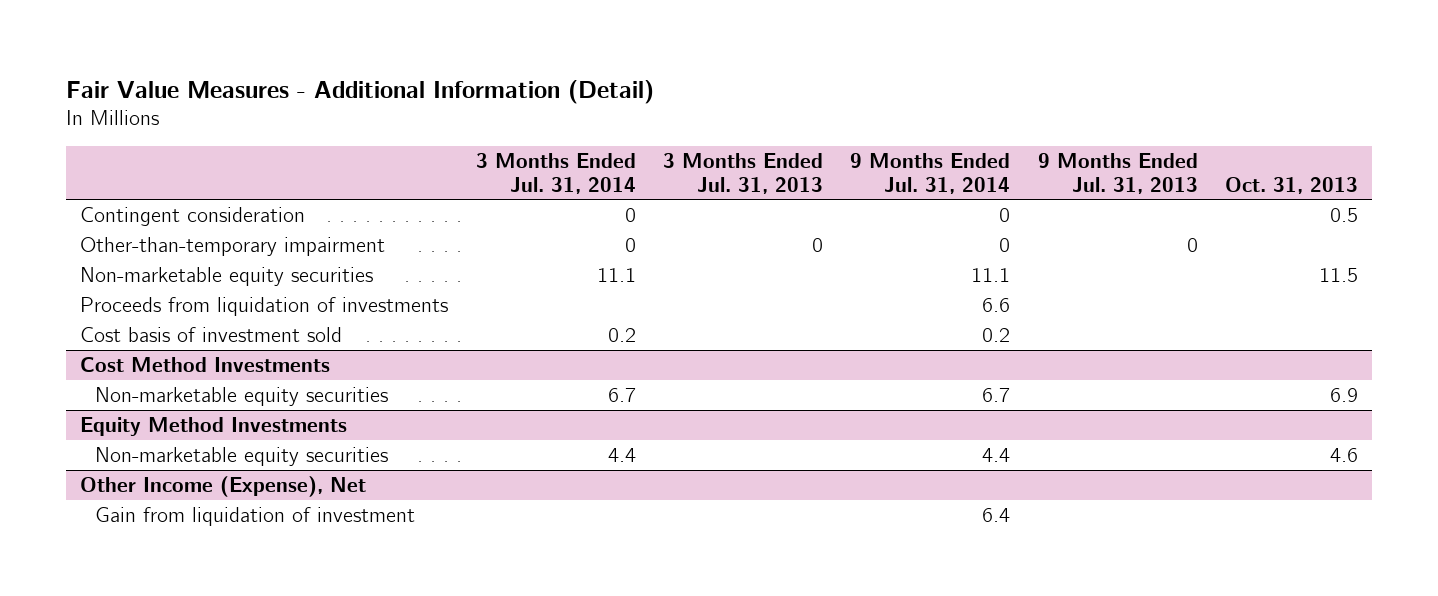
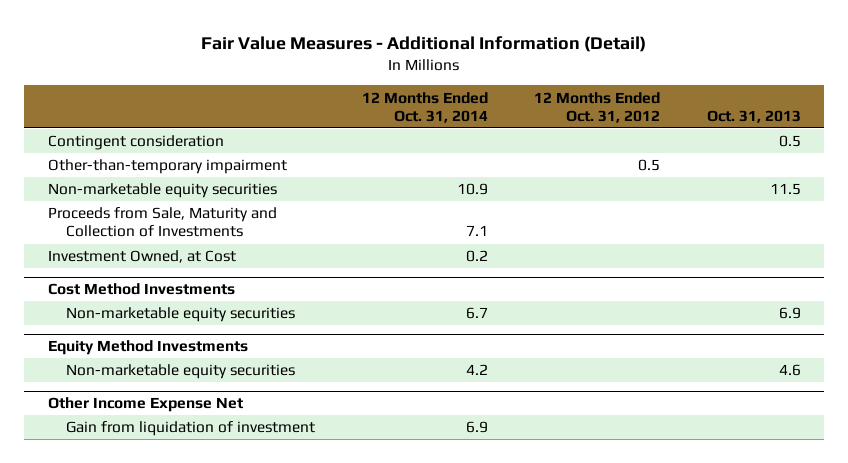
- | 3 Months Ended Jul. 31, 2014 | 3 Months Ended Jul. 31, 2013 | 9 Months Ended Jul. 31, 2014 | 9 Months Ended Jul. 31, 2013 | Oct. 31, 2013
+ | 12 Months Ended Oct. 31, 2014 | 12 Months Ended Oct. 31, 2012 | Oct. 31, 2013
- Proceeds from liquidation of investments | | | 6.6 | |
- Cost basis of investment sold | 0.2 | | 0.2 | |
+ Proceeds from Sale, Maturity and Collection of Investments | 7.1 | |
+ Investment Owned, at Cost | 0.2 | |
- Other Income (Expense), Net
+ Other Income Expense Net

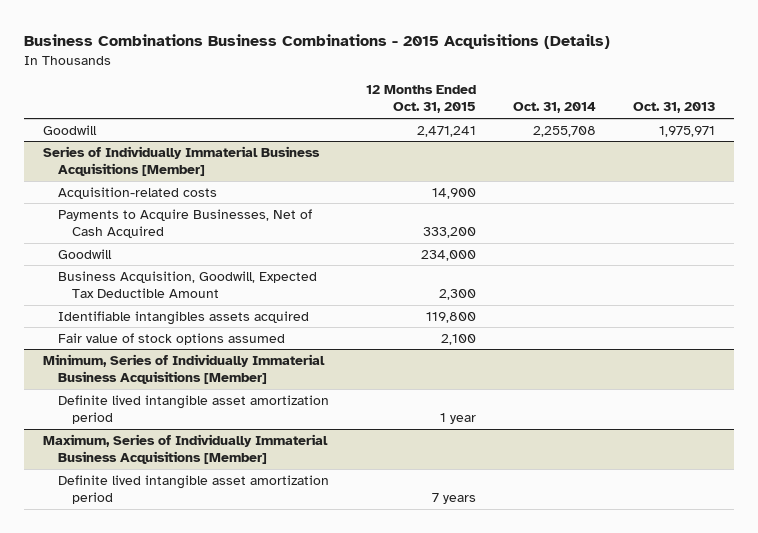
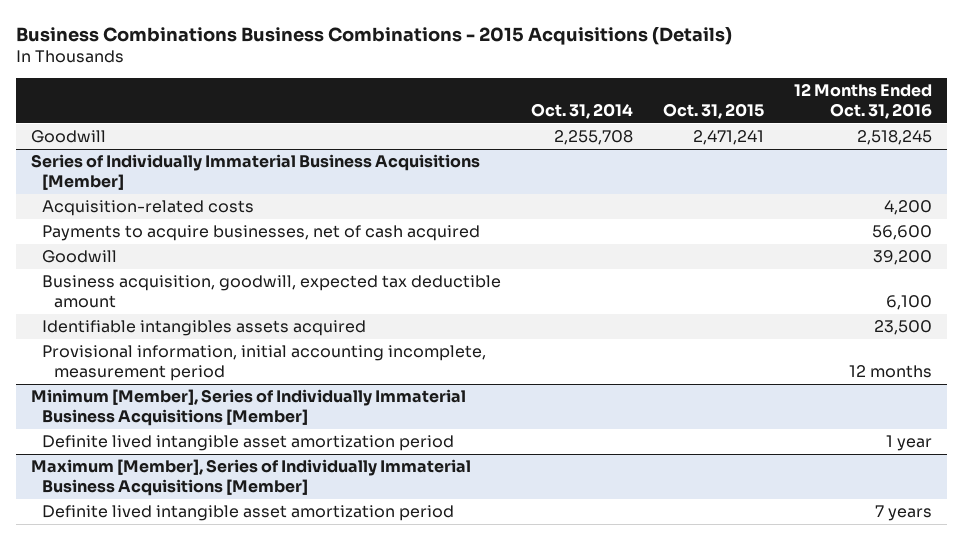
- | 12 Months Ended Oct. 31, 2015 | Oct. 31, 2014 | Oct. 31, 2013
+ | Oct. 31, 2014 | Oct. 31, 2015 | 12 Months Ended Oct. 31, 2016
@ Series of Individually Immaterial Business Acquisitions [Member]
- Payments to Acquire Businesses, Net of Cash Acquired | 333,200 | |
+ Payments to acquire businesses, net of cash acquired | | | 56,600
- Business Acquisition, Goodwill, Expected Tax Deductible Amount | 2,300 | |
+ Business acquisition, goodwill, expected tax deductible amount | | | 6,100
- Fair value of stock options assumed | 2,100 | |
- Minimum, Series of Individually Immaterial Business Acquisitions [Member]
@ Series of Individually Immaterial Business Acquisitions [Member]
+ Provisional information, initial accounting incomplete, measurement period | | | 12 months
+ Minimum [Member], Series of Individually Immaterial Business Acquisitions [Member]
- Maximum, Series of Individually Immaterial Business Acquisitions [Member]
+ Maximum [Member], Series of Individually Immaterial Business Acquisitions [Member]

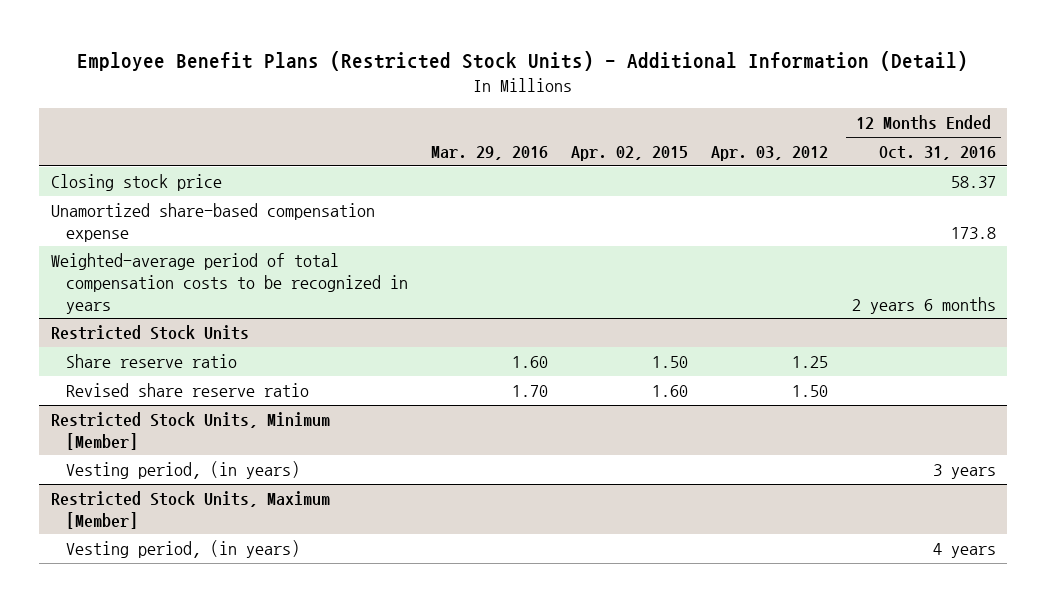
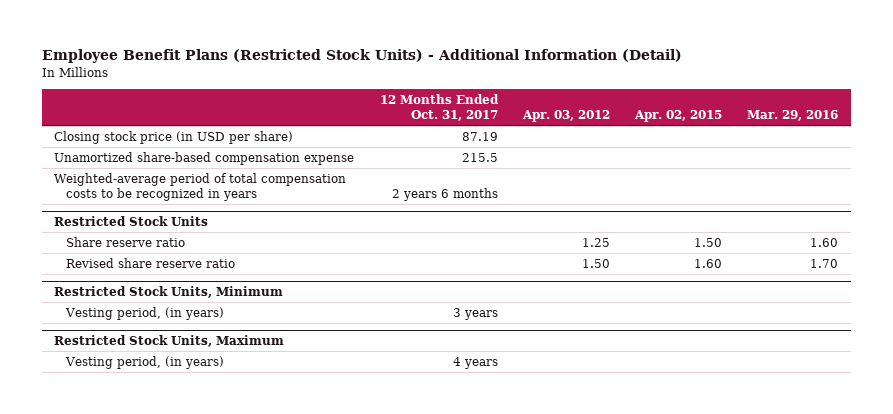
- | Mar. 29, 2016 | Apr. 02, 2015 | Apr. 03, 2012 | 12 Months Ended Oct. 31, 2016
+ | 12 Months Ended Oct. 31, 2017 | Apr. 03, 2012 | Apr. 02, 2015 | Mar. 29, 2016
- Closing stock price | | | | 58.37
+ Closing stock price (in USD per share) | 87.19 | | |
- Restricted Stock Units, Minimum [Member]
+ Restricted Stock Units, Minimum
- Restricted Stock Units, Maximum [Member]
+ Restricted Stock Units, Maximum

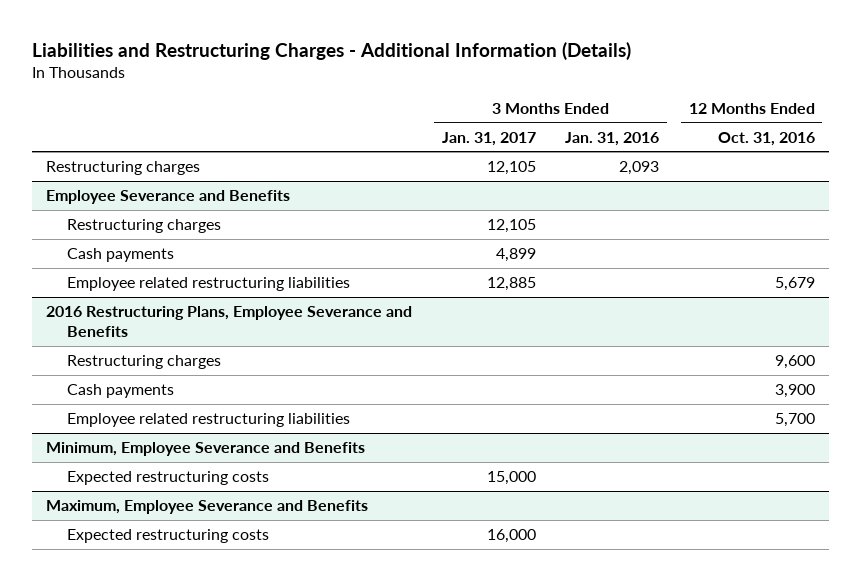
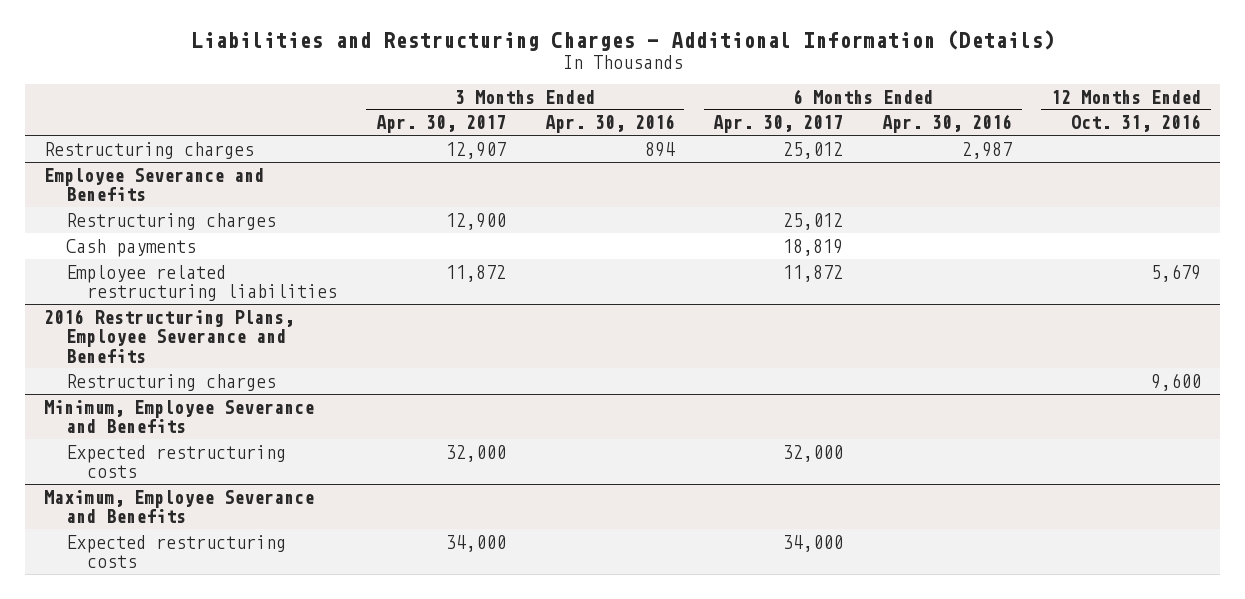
- | 3 Months Ended Jan. 31, 2017 | 3 Months Ended Jan. 31, 2016 | 12 Months Ended Oct. 31, 2016
+ | 3 Months Ended Apr. 30, 2017 | 3 Months Ended Apr. 30, 2016 | 6 Months Ended Apr. 30, 2017 | 6 Months Ended Apr. 30, 2016 | 12 Months Ended Oct. 31, 2016
@ 2016 Restructuring Plans, Employee Severance and Benefits
- Cash payments | | | 3,900
- Employee related restructuring liabilities | | | 5,700

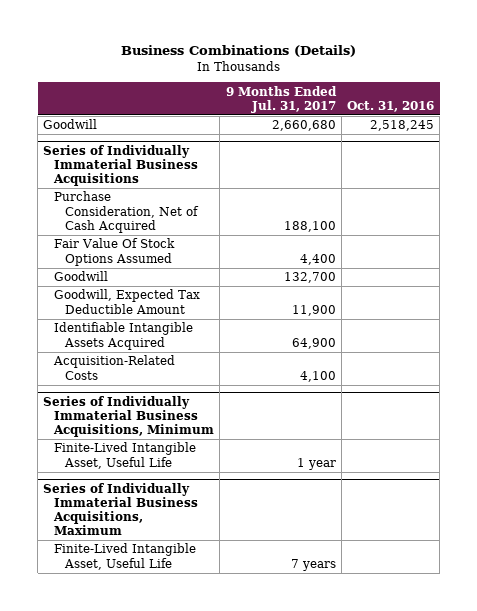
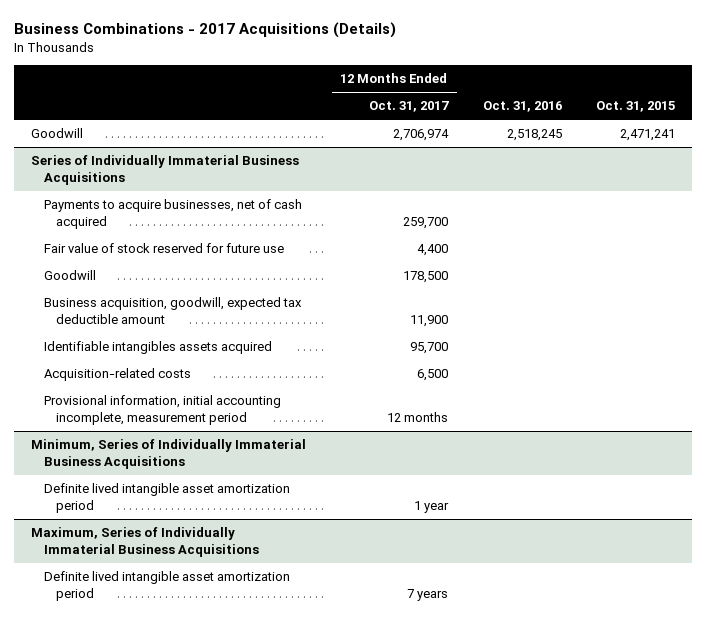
- Business Combinations (Details)
+ Business Combinations - 2017 Acquisitions (Details)
- | 9 Months Ended Jul. 31, 2017 | Oct. 31, 2016
+ | 12 Months Ended Oct. 31, 2017 | Oct. 31, 2016 | Oct. 31, 2015
@ Series of Individually Immaterial Business Acquisitions
- Purchase Consideration, Net of Cash Acquired | 188,100 |
- Fair Value Of Stock Options Assumed | 4,400 |
+ Payments to acquire businesses, net of cash acquired | 259,700 | |
+ Fair value of stock reserved for future use | 4,400 | |
- Goodwill, Expected Tax Deductible Amount | 11,900 |
- Identifiable Intangible Assets Acquired | 64,900 |
- Acquisition-Related Costs | 4,100 |
- Series of Individually Immaterial Business Acquisitions, Minimum
- Finite-Lived Intangible Asset, Useful Life | 1 year |
- Series of Individually Immaterial Business Acquisitions, Maximum
- Finite-Lived Intangible Asset, Useful Life | 7 years |
@ Series of Individually Immaterial Business Acquisitions
+ Business acquisition, goodwill, expected tax deductible amount | 11,900 | |
+ Identifiable intangibles assets acquired | 95,700 | |
+ Acquisition-related costs | 6,500 | |
+ Provisional information, initial accounting incomplete, measurement period | 12 months | |
+ Minimum, Series of Individually Immaterial Business Acquisitions
+ Definite lived intangible asset amortization period | 1 year | |
+ Maximum, Series of Individually Immaterial Business Acquisitions
+ Definite lived intangible asset amortization period | 7 years | |

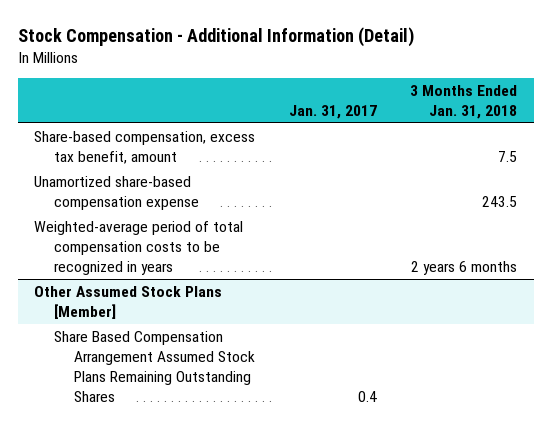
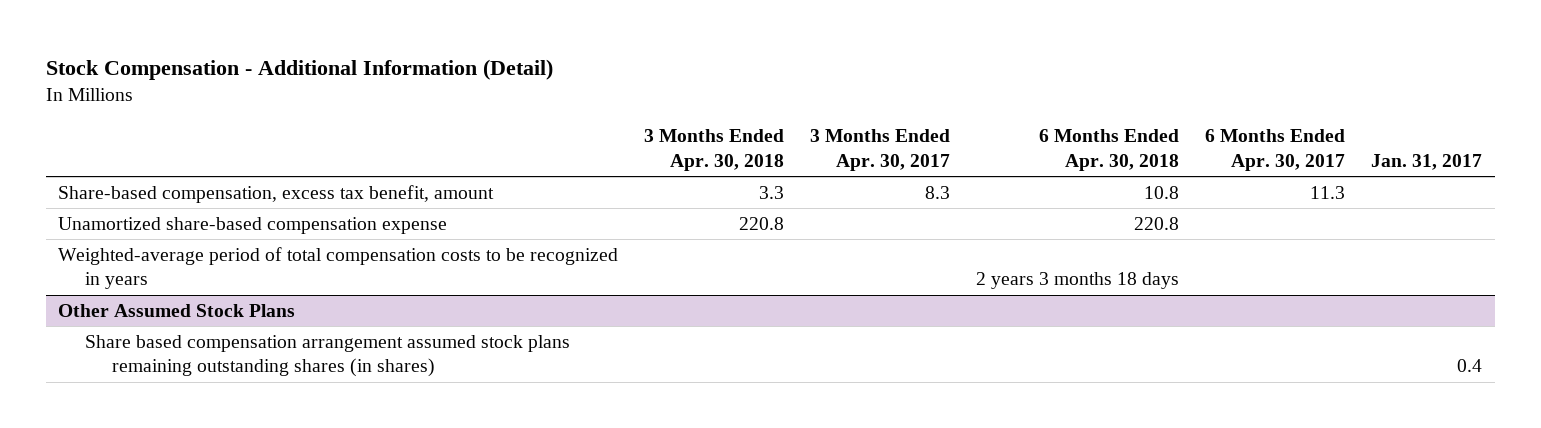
- | Jan. 31, 2017 | 3 Months Ended Jan. 31, 2018
+ | 3 Months Ended Apr. 30, 2018 | 3 Months Ended Apr. 30, 2017 | 6 Months Ended Apr. 30, 2018 | 6 Months Ended Apr. 30, 2017 | Jan. 31, 2017
- Other Assumed Stock Plans [Member]
- Share Based Compensation Arrangement Assumed Stock Plans Remaining Outstanding Shares | 0.4 |
+ Other Assumed Stock Plans
+ Share based compensation arrangement assumed stock plans remaining outstanding shares (in shares) | | | | | 0.4

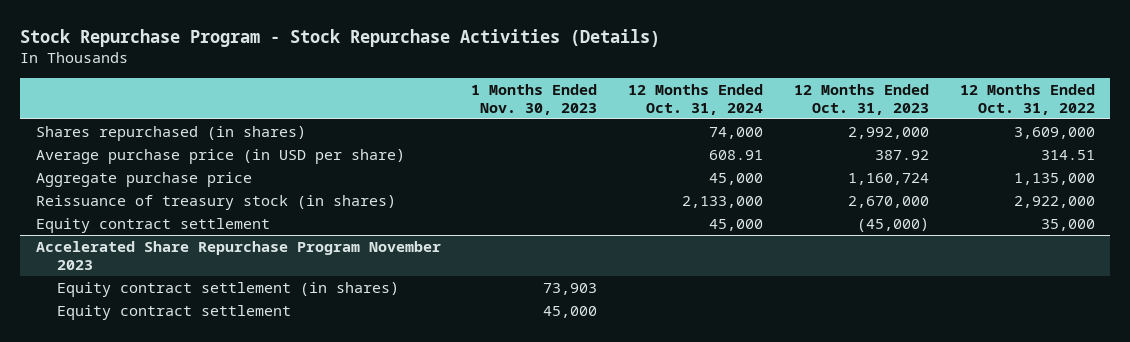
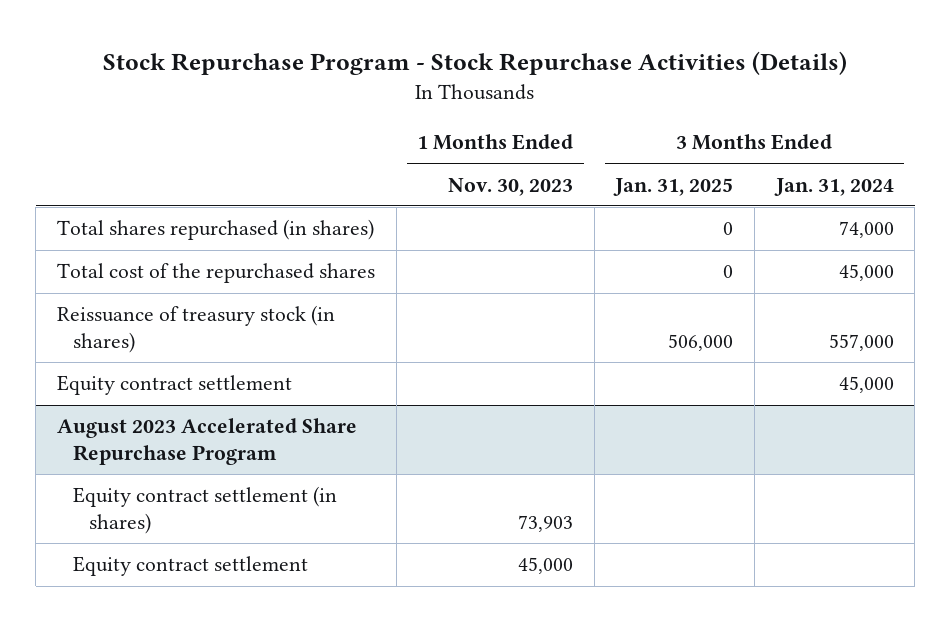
- | 1 Months Ended Nov. 30, 2023 | 12 Months Ended Oct. 31, 2024 | 12 Months Ended Oct. 31, 2023 | 12 Months Ended Oct. 31, 2022
+ | 1 Months Ended Nov. 30, 2023 | 3 Months Ended Jan. 31, 2025 | 3 Months Ended Jan. 31, 2024
- Shares repurchased (in shares) | | 74,000 | 2,992,000 | 3,609,000
- Average purchase price (in USD per share) | | 608.91 | 387.92 | 314.51
- Aggregate purchase price | | 45,000 | 1,160,724 | 1,135,000
+ Total shares repurchased (in shares) | | 0 | 74,000
+ Total cost of the repurchased shares | | 0 | 45,000
- Accelerated Share Repurchase Program November 2023
+ August 2023 Accelerated Share Repurchase Program

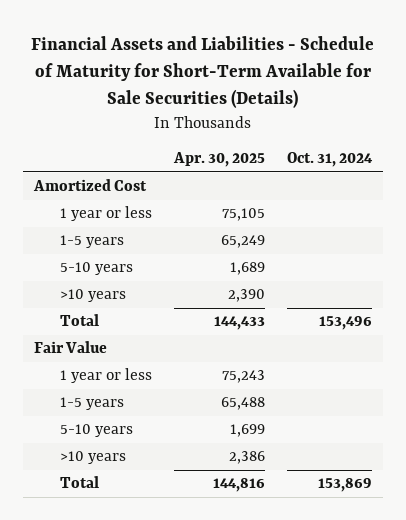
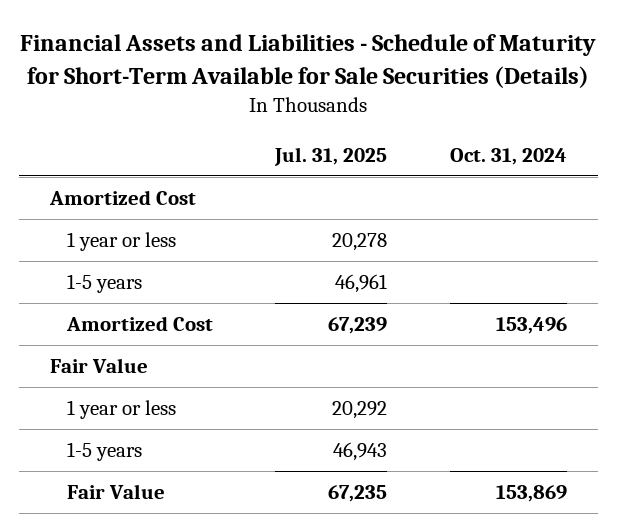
- | Apr. 30, 2025 | Oct. 31, 2024
+ | Jul. 31, 2025 | Oct. 31, 2024
- 5-10 years | 1,689 |
- >10 years | 2,390 |
- Total | 144,433 | 153,496
+ Amortized Cost | 67,239 | 153,496
- 5-10 years | 1,699 |
- >10 years | 2,386 |
- Total | 144,816 | 153,869
+ Fair Value | 67,235 | 153,869

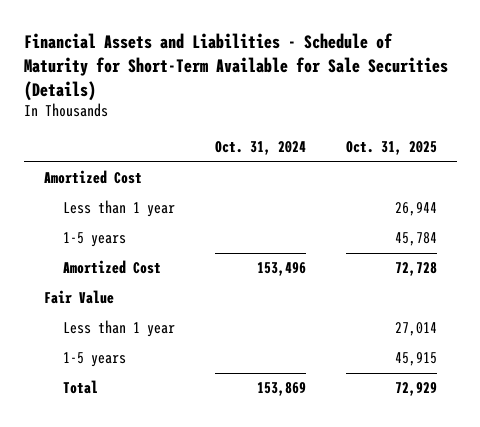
- | Jul. 31, 2025 | Oct. 31, 2024
+ | Oct. 31, 2024 | Oct. 31, 2025
- 1 year or less | 20,278 |
+ Less than 1 year | | 26,944
- 1 year or less | 20,292 |
+ Less than 1 year | | 27,014
- Fair Value | 67,235 | 153,869
+ Total | 153,869 | 72,929

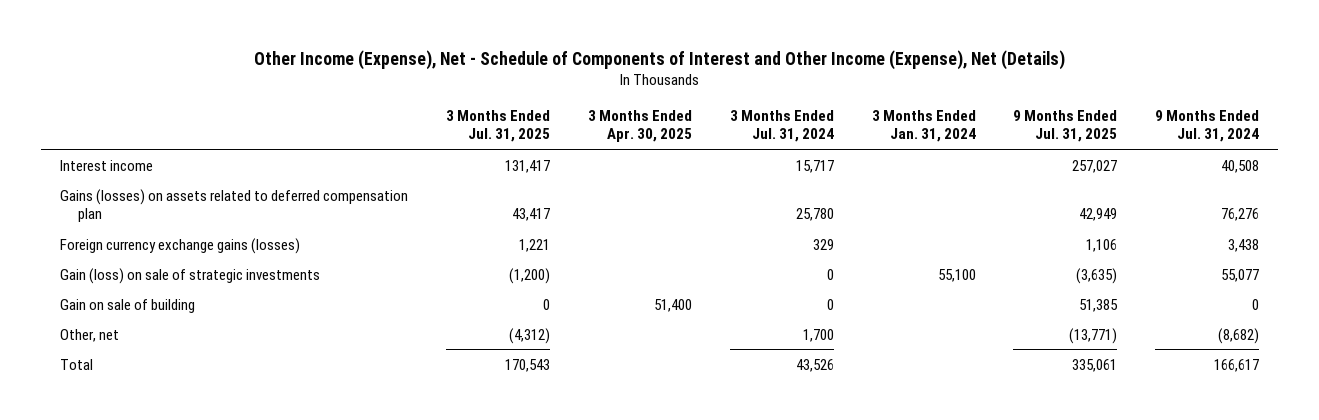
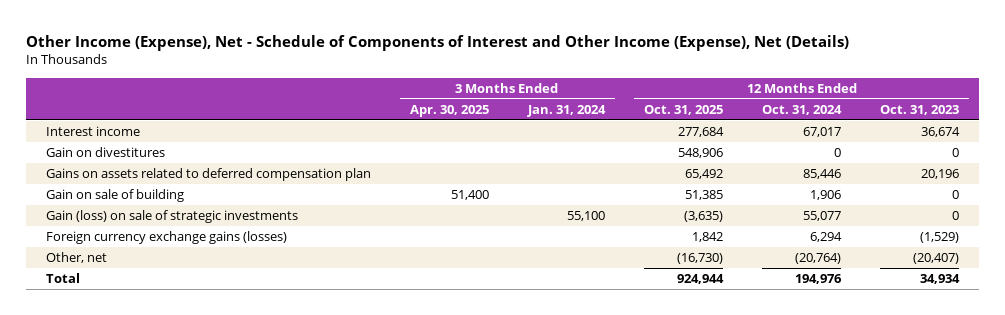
- | 3 Months Ended Jul. 31, 2025 | 3 Months Ended Apr. 30, 2025 | 3 Months Ended Jul. 31, 2024 | 3 Months Ended Jan. 31, 2024 | 9 Months Ended Jul. 31, 2025 | 9 Months Ended Jul. 31, 2024
+ | 3 Months Ended Apr. 30, 2025 | 3 Months Ended Jan. 31, 2024 | 12 Months Ended Oct. 31, 2025 | 12 Months Ended Oct. 31, 2024 | 12 Months Ended Oct. 31, 2023
- Gains (losses) on assets related to deferred compensation plan | 43,417 | | 25,780 | | 42,949 | 76,276
+ Gain on divestitures | | | 548,906 | 0 | 0
+ Gains on assets related to deferred compensation plan | | | 65,492 | 85,446 | 20,196
moved down: Gain (loss) on sale of strategic investments | | 55,100 | (3,635) | 55,077 | 0
moved down: Foreign currency exchange gains (losses) | | | 1,842 | 6,294 | (1,529)

